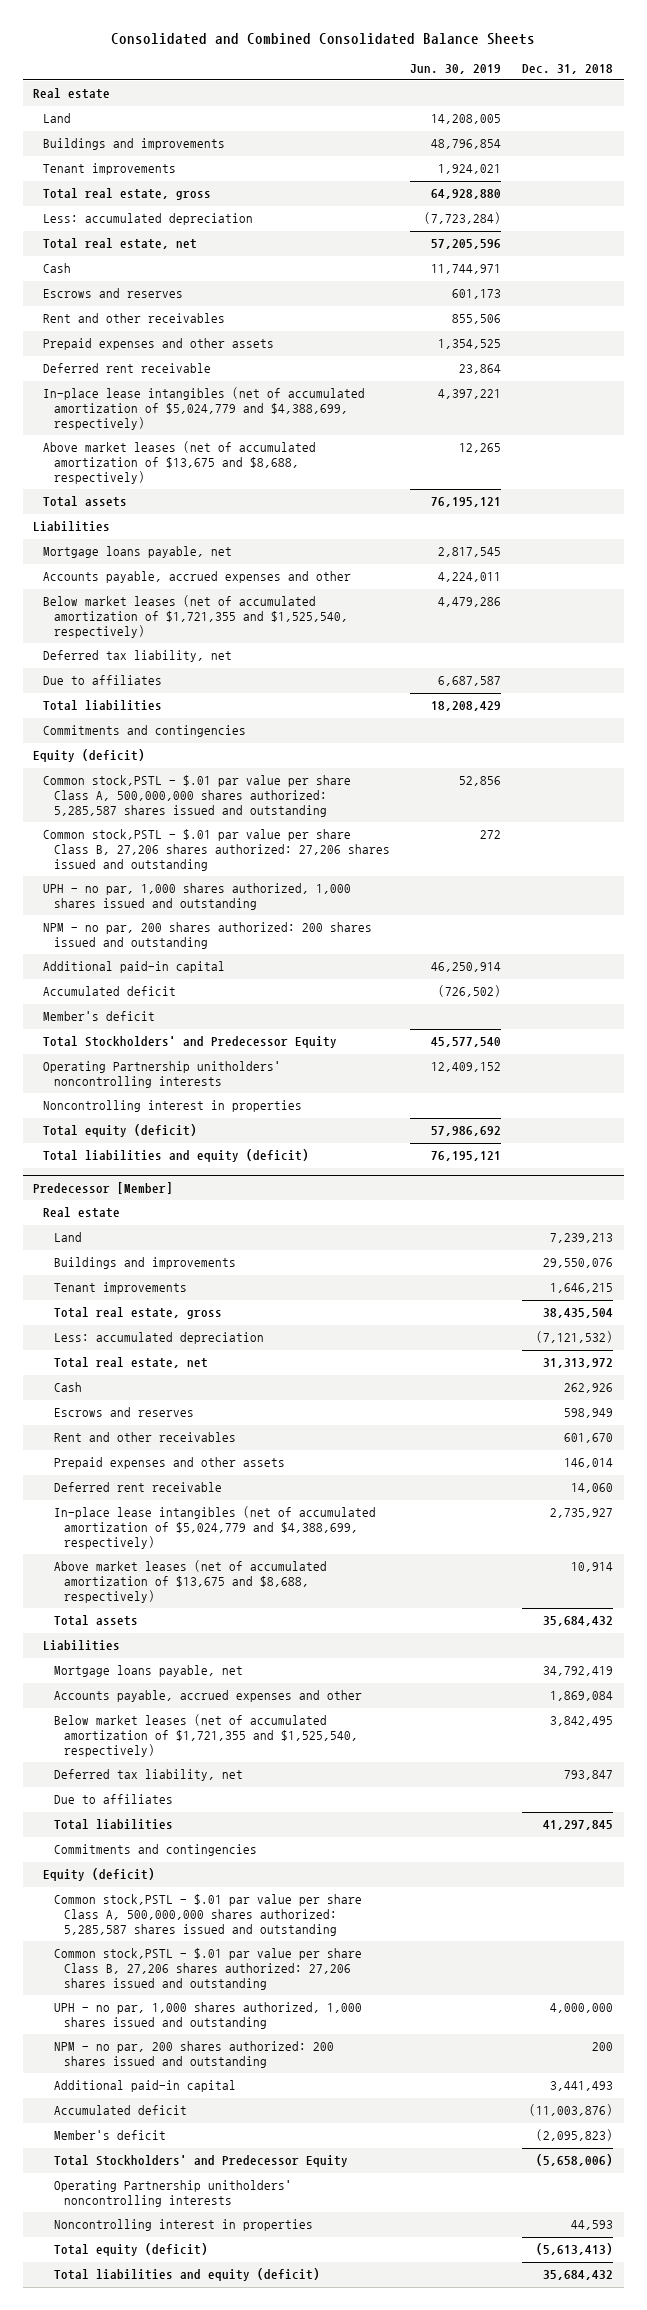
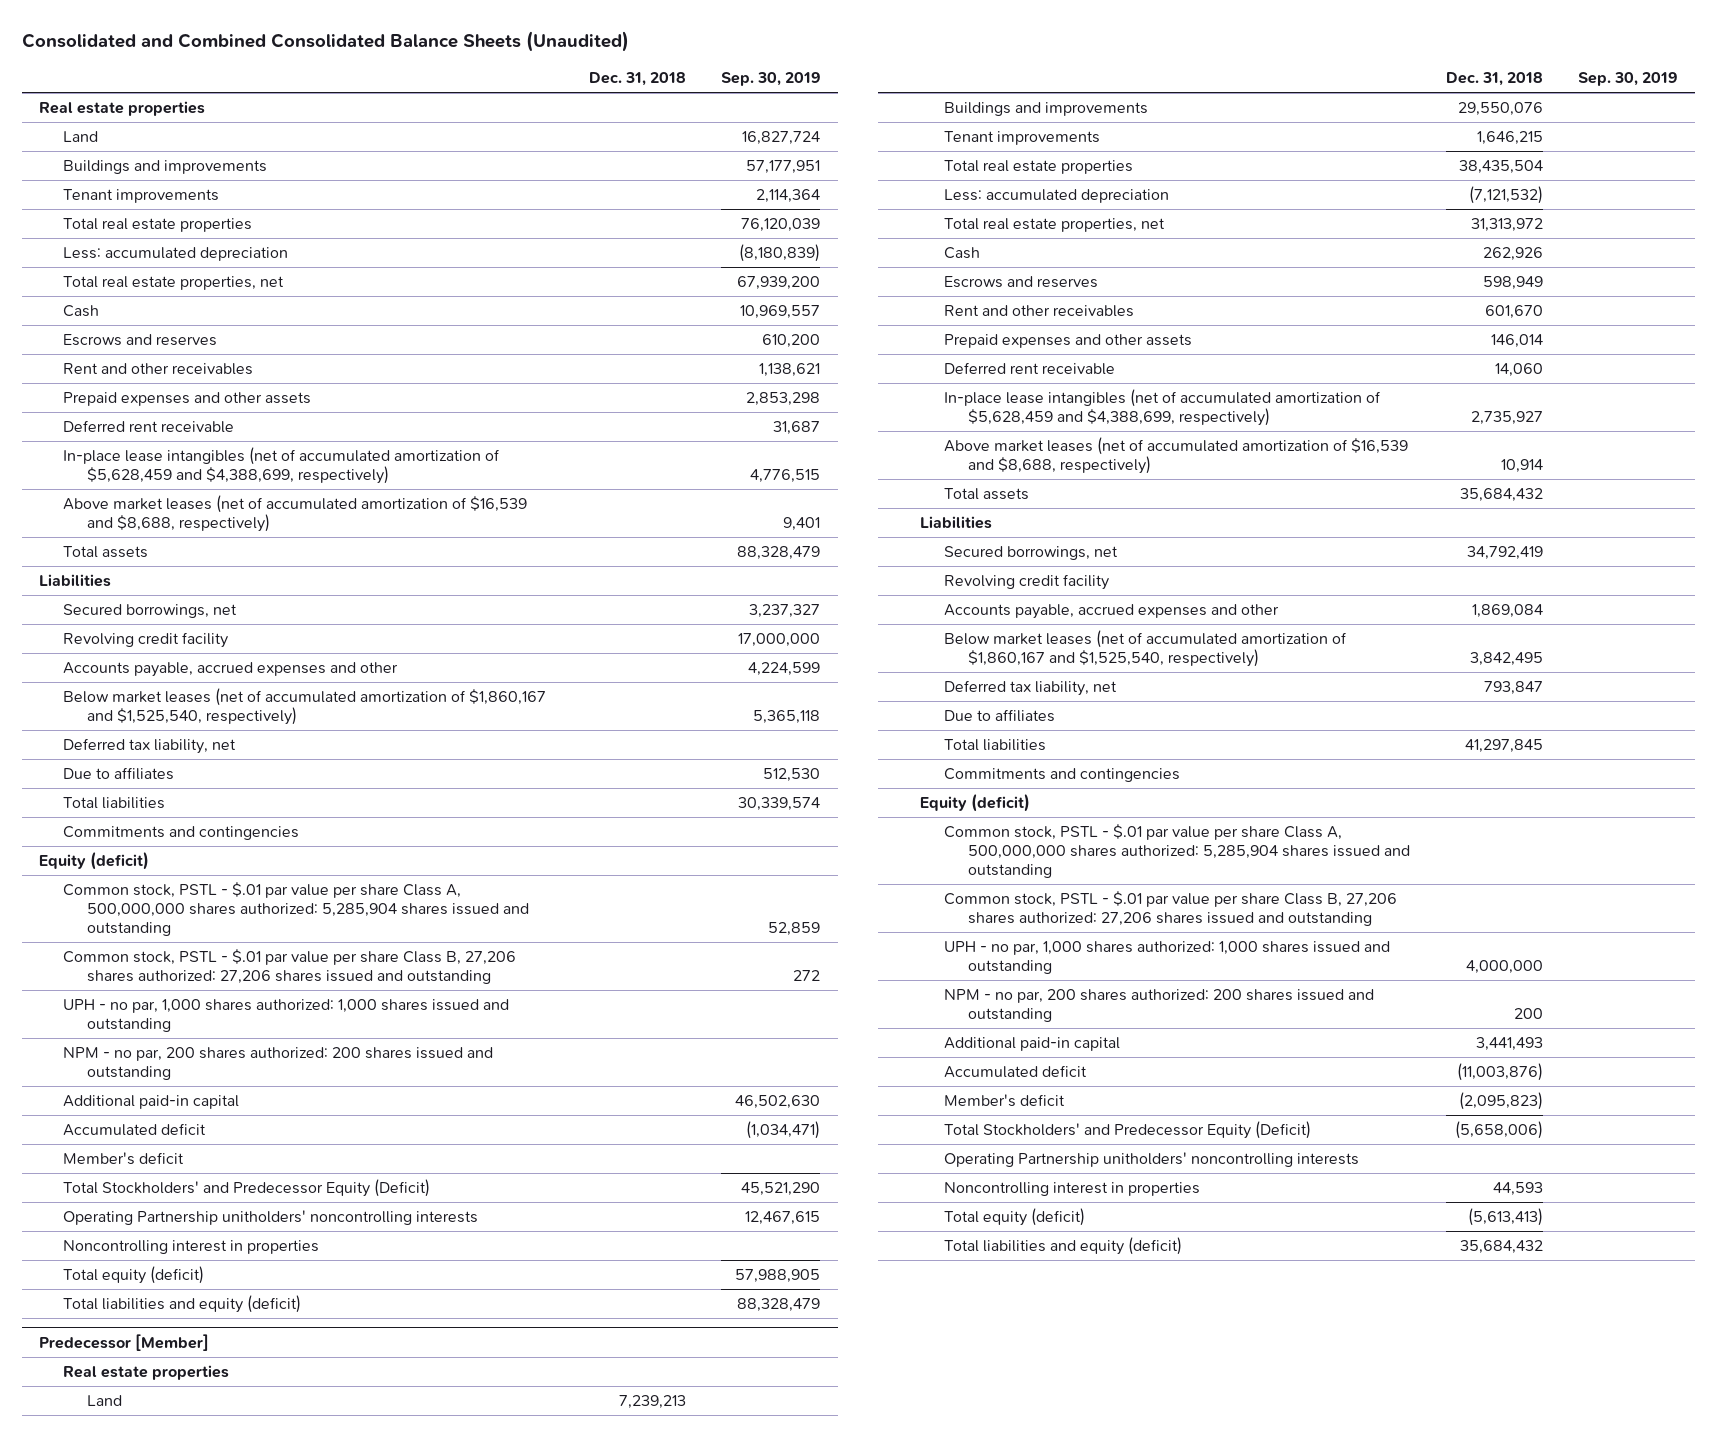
- Consolidated and Combined Consolidated Balance Sheets
+ Consolidated and Combined Consolidated Balance Sheets (Unaudited)
- | Jun. 30, 2019 | Dec. 31, 2018
+ | Dec. 31, 2018 | Sep. 30, 2019
- Real estate
+ Real estate properties
- Total real estate, gross | 64,928,880 |
+ Total real estate properties | | 76,120,039
- Total real estate, net | 57,205,596 |
+ Total real estate properties, net | | 67,939,200
- In-place lease intangibles (net of accumulated amortization of $5,024,779 and $4,388,699, respectively) | 4,397,221 |
- Above market leases (net of accumulated amortization of $13,675 and $8,688, respectively) | 12,265 |
+ In-place lease intangibles (net of accumulated amortization of $5,628,459 and $4,388,699, respectively) | | 4,776,515
+ Above market leases (net of accumulated amortization of $16,539 and $8,688, respectively) | | 9,401
- Mortgage loans payable, net | 2,817,545 |
+ Secured borrowings, net | | 3,237,327
+ Revolving credit facility | | 17,000,000
- Below market leases (net of accumulated amortization of $1,721,355 and $1,525,540, respectively) | 4,479,286 |
+ Below market leases (net of accumulated amortization of $1,860,167 and $1,525,540, respectively) | | 5,365,118
- Common stock,PSTL - $.01 par value per share Class A, 500,000,000 shares authorized: 5,285,587 shares issued and outstanding | 52,856 |
- Common stock,PSTL - $.01 par value per share Class B, 27,206 shares authorized: 27,206 shares issued and outstanding | 272 |
- UPH - no par, 1,000 shares authorized, 1,000 shares issued and outstanding
+ Common stock, PSTL - $.01 par value per share Class A, 500,000,000 shares authorized: 5,285,904 shares issued and outstanding | | 52,859
+ Common stock, PSTL - $.01 par value per share Class B, 27,206 shares authorized: 27,206 shares issued and outstanding | | 272
+ UPH - no par, 1,000 shares authorized: 1,000 shares issued and outstanding
- Total Stockholders' and Predecessor Equity | 45,577,540 |
+ Total Stockholders' and Predecessor Equity (Deficit) | | 45,521,290
@ Predecessor [Member]
- Real estate
+ Real estate properties
- Total real estate, gross | | 38,435,504
+ Total real estate properties | 38,435,504 |
- Total real estate, net | | 31,313,972
+ Total real estate properties, net | 31,313,972 |
- In-place lease intangibles (net of accumulated amortization of $5,024,779 and $4,388,699, respectively) | | 2,735,927
- Above market leases (net of accumulated amortization of $13,675 and $8,688, respectively) | | 10,914
+ In-place lease intangibles (net of accumulated amortization of $5,628,459 and $4,388,699, respectively) | 2,735,927 |
+ Above market leases (net of accumulated amortization of $16,539 and $8,688, respectively) | 10,914 |
- Mortgage loans payable, net | | 34,792,419
+ Secured borrowings, net | 34,792,419 |
+ Revolving credit facility
- Below market leases (net of accumulated amortization of $1,721,355 and $1,525,540, respectively) | | 3,842,495
+ Below market leases (net of accumulated amortization of $1,860,167 and $1,525,540, respectively) | 3,842,495 |
- Common stock,PSTL - $.01 par value per share Class A, 500,000,000 shares authorized: 5,285,587 shares issued and outstanding
- Common stock,PSTL - $.01 par value per share Class B, 27,206 shares authorized: 27,206 shares issued and outstanding
- UPH - no par, 1,000 shares authorized, 1,000 shares issued and outstanding | | 4,000,000
+ Common stock, PSTL - $.01 par value per share Class A, 500,000,000 shares authorized: 5,285,904 shares issued and outstanding
+ Common stock, PSTL - $.01 par value per share Class B, 27,206 shares authorized: 27,206 shares issued and outstanding
+ UPH - no par, 1,000 shares authorized: 1,000 shares issued and outstanding | 4,000,000 |
- Total Stockholders' and Predecessor Equity | | (5,658,006)
+ Total Stockholders' and Predecessor Equity (Deficit) | (5,658,006) |

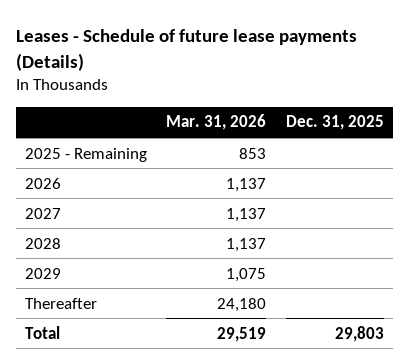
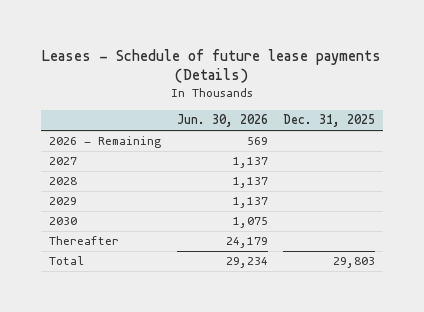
- | Mar. 31, 2026 | Dec. 31, 2025
+ | Jun. 30, 2026 | Dec. 31, 2025
- 2025 - Remaining | 853 |
- 2026 | 1,137 |
+ 2026 - Remaining | 569 |
+ 2030 | 1,075 |

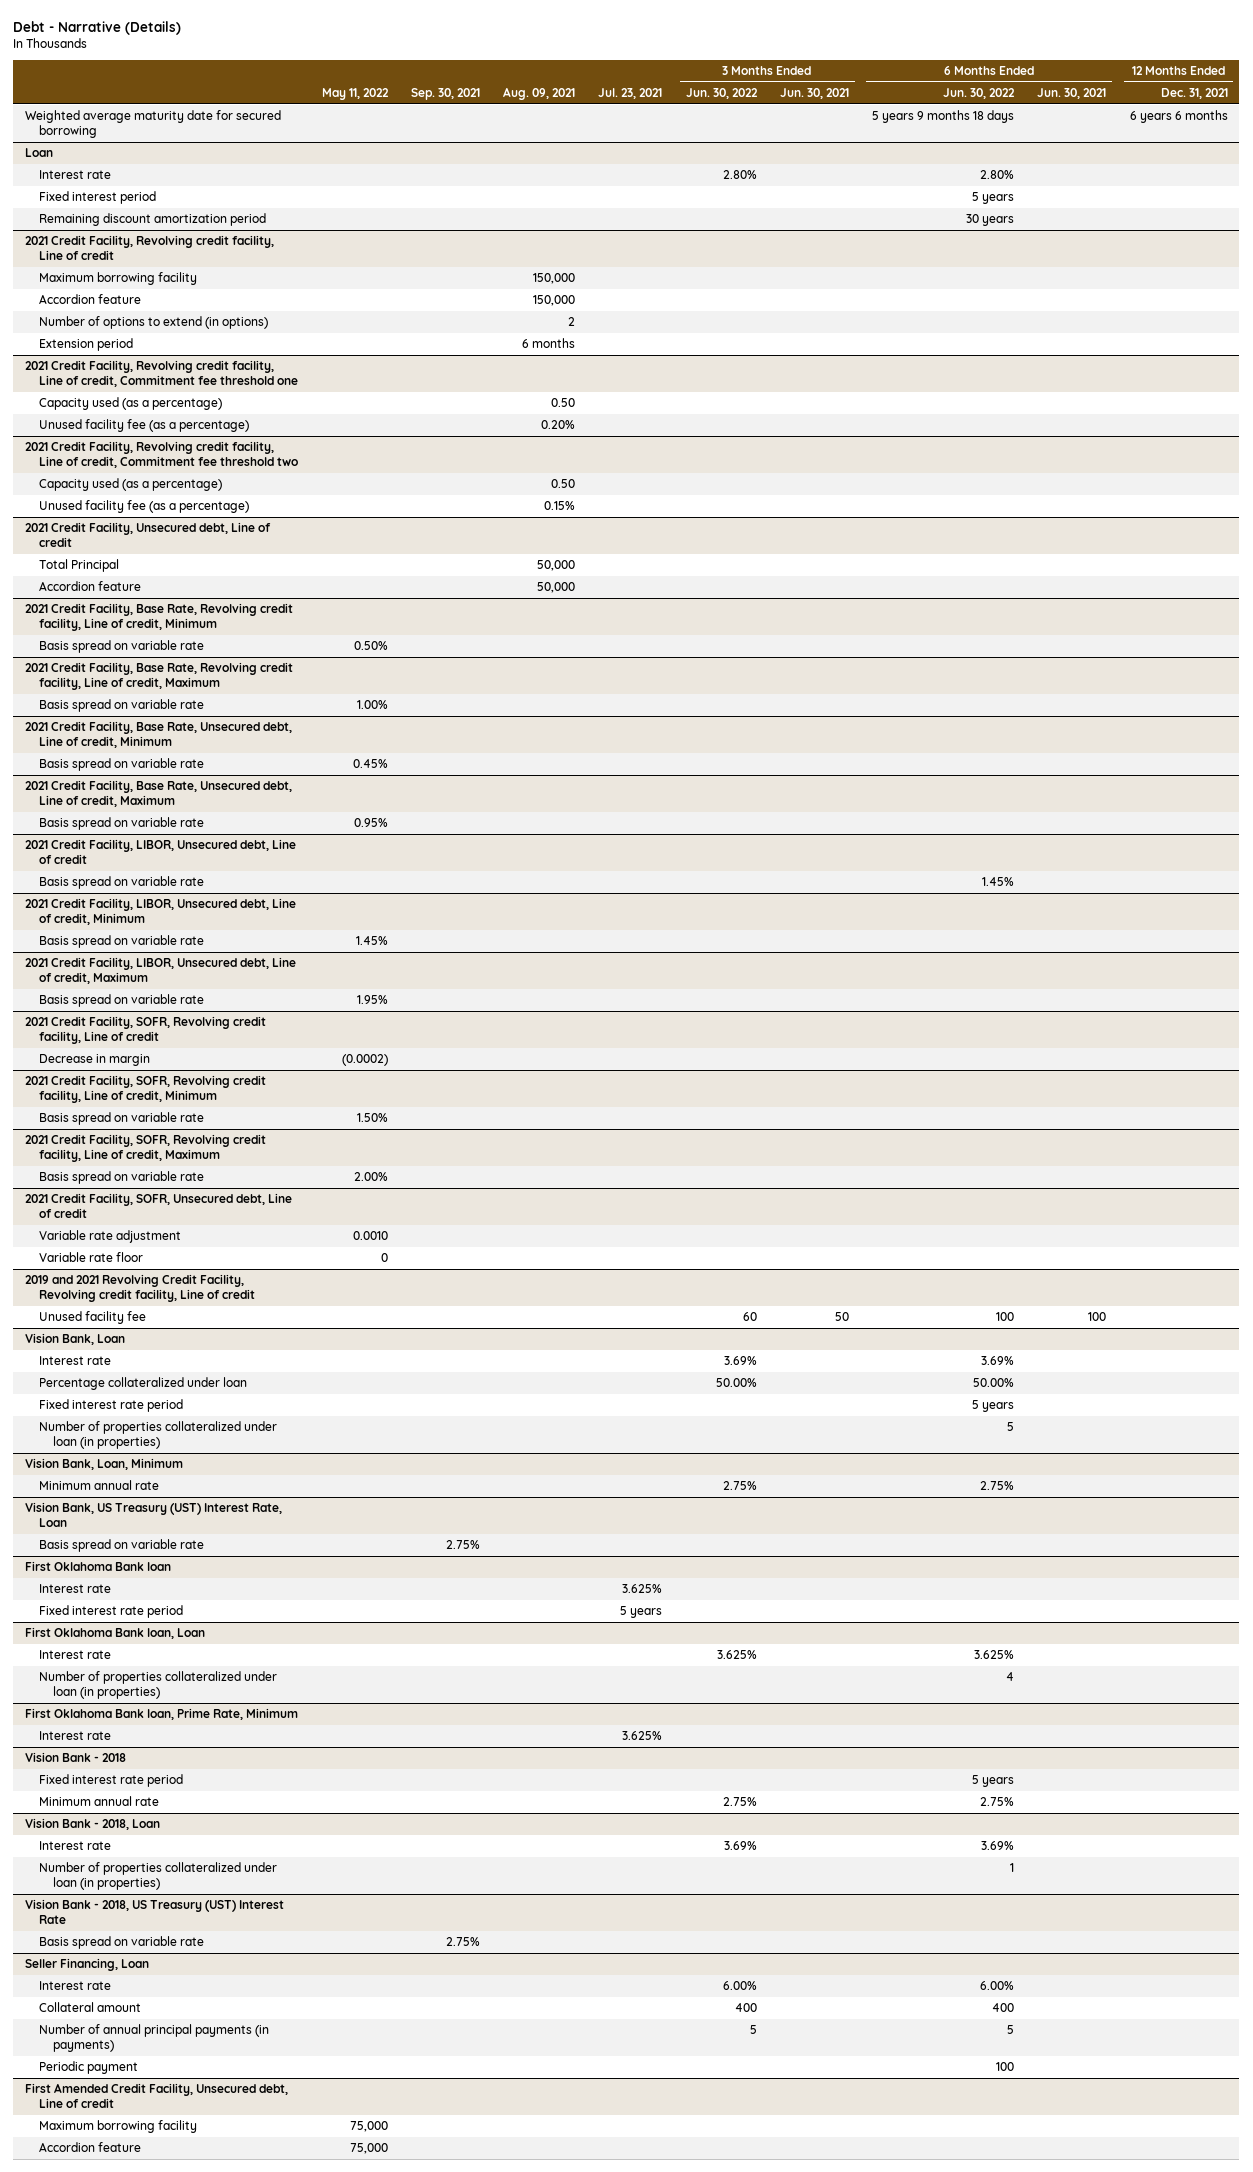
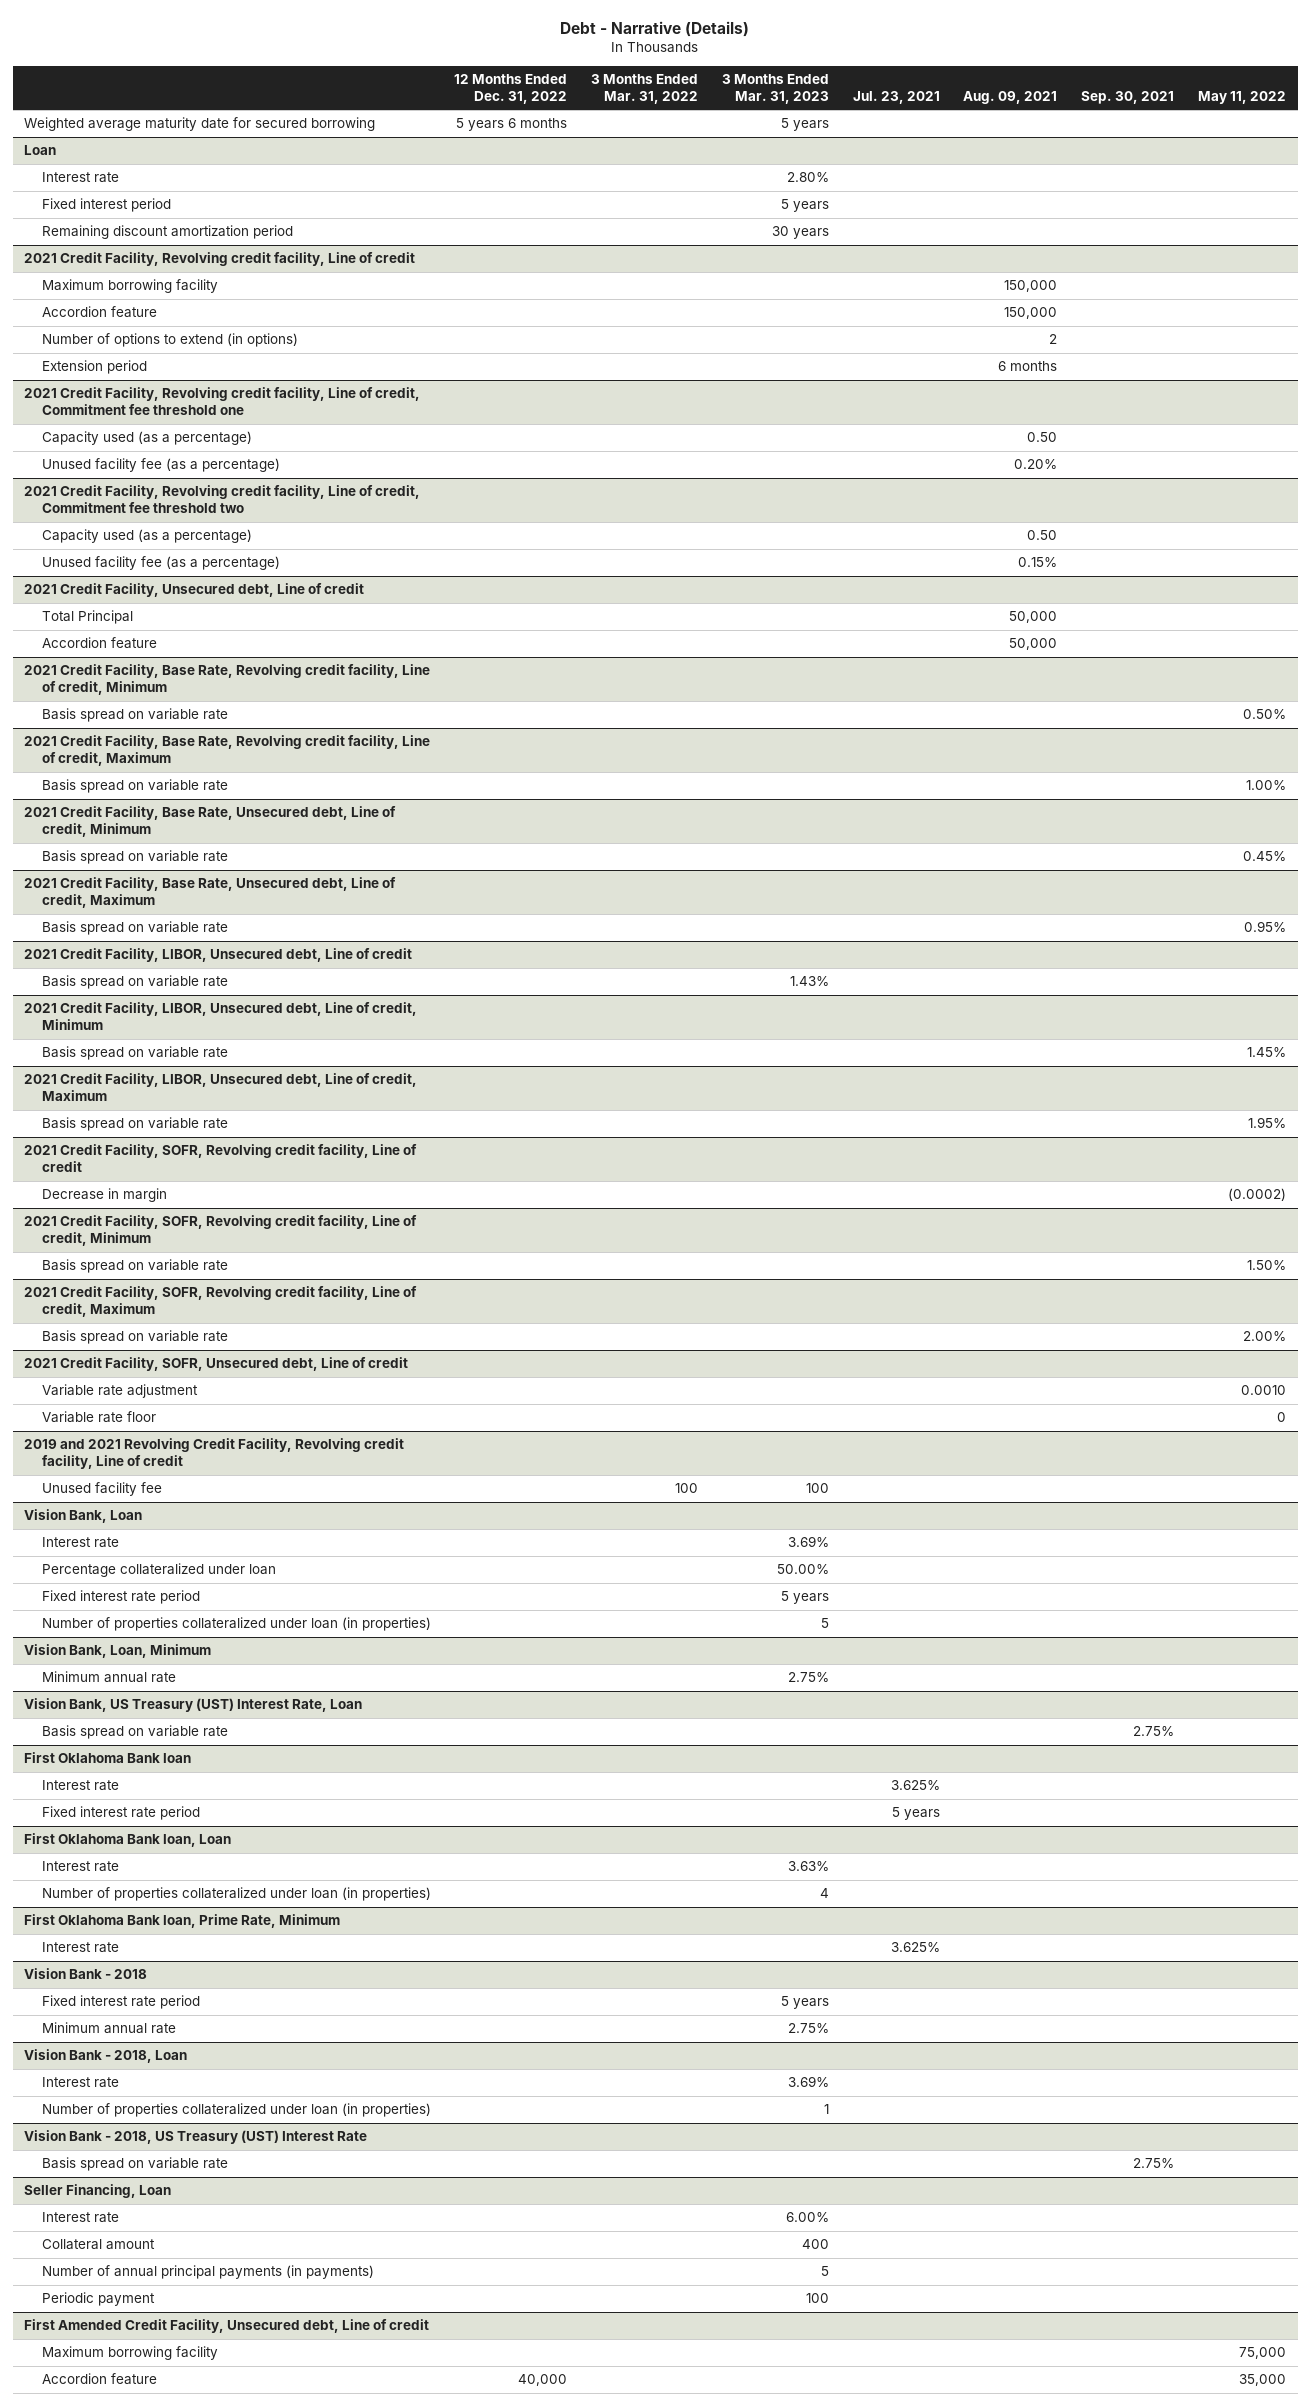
- | May 11, 2022 | Sep. 30, 2021 | Aug. 09, 2021 | Jul. 23, 2021 | 3 Months Ended Jun. 30, 2022 | 3 Months Ended Jun. 30, 2021 | 6 Months Ended Jun. 30, 2022 | 6 Months Ended Jun. 30, 2021 | 12 Months Ended Dec. 31, 2021
+ | 12 Months Ended Dec. 31, 2022 | 3 Months Ended Mar. 31, 2022 | 3 Months Ended Mar. 31, 2023 | Jul. 23, 2021 | Aug. 09, 2021 | Sep. 30, 2021 | May 11, 2022
@ First Amended Credit Facility, Unsecured debt, Line of credit
- Accordion feature | 75,000 | | | | | | | |
+ Accordion feature | 40,000 | | | | | | 35,000

